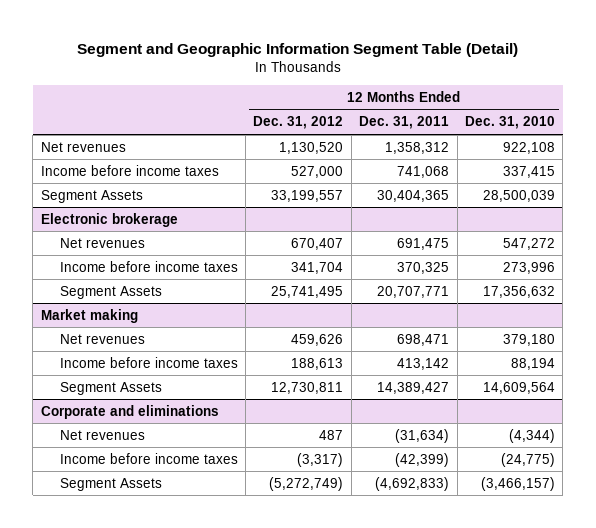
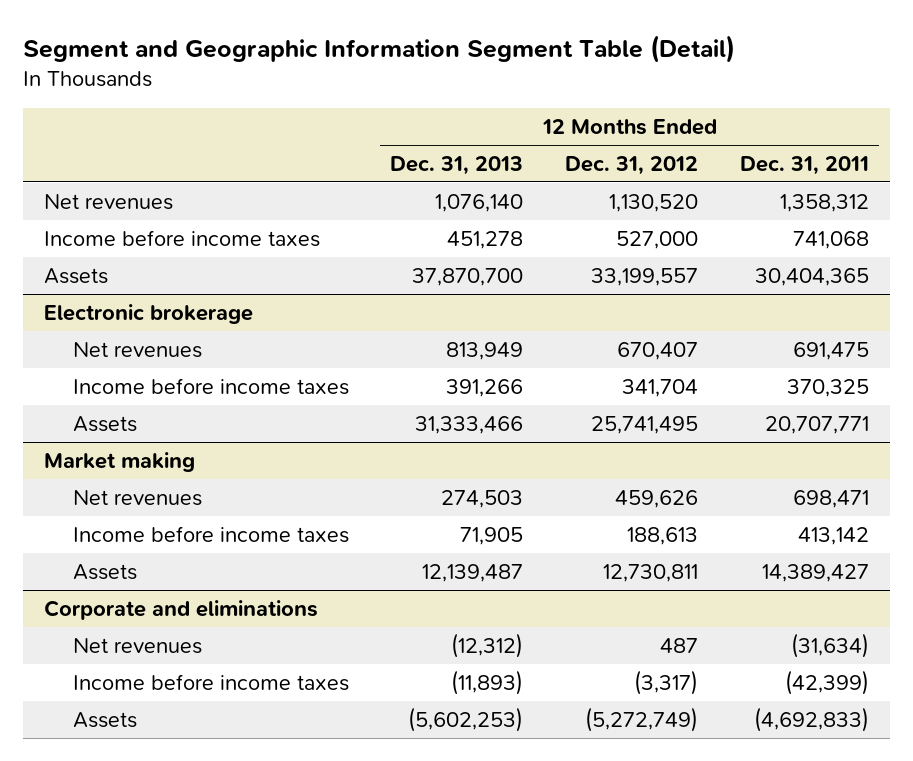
- | 12 Months Ended Dec. 31, 2012 | 12 Months Ended Dec. 31, 2011 | 12 Months Ended Dec. 31, 2010
+ | 12 Months Ended Dec. 31, 2013 | 12 Months Ended Dec. 31, 2012 | 12 Months Ended Dec. 31, 2011
- Segment Assets | 33,199,557 | 30,404,365 | 28,500,039
+ Assets | 37,870,700 | 33,199,557 | 30,404,365
@ Electronic brokerage
- Segment Assets | 25,741,495 | 20,707,771 | 17,356,632
+ Assets | 31,333,466 | 25,741,495 | 20,707,771
@ Market making
- Segment Assets | 12,730,811 | 14,389,427 | 14,609,564
+ Assets | 12,139,487 | 12,730,811 | 14,389,427
@ Corporate and eliminations
- Segment Assets | (5,272,749) | (4,692,833) | (3,466,157)
+ Assets | (5,602,253) | (5,272,749) | (4,692,833)

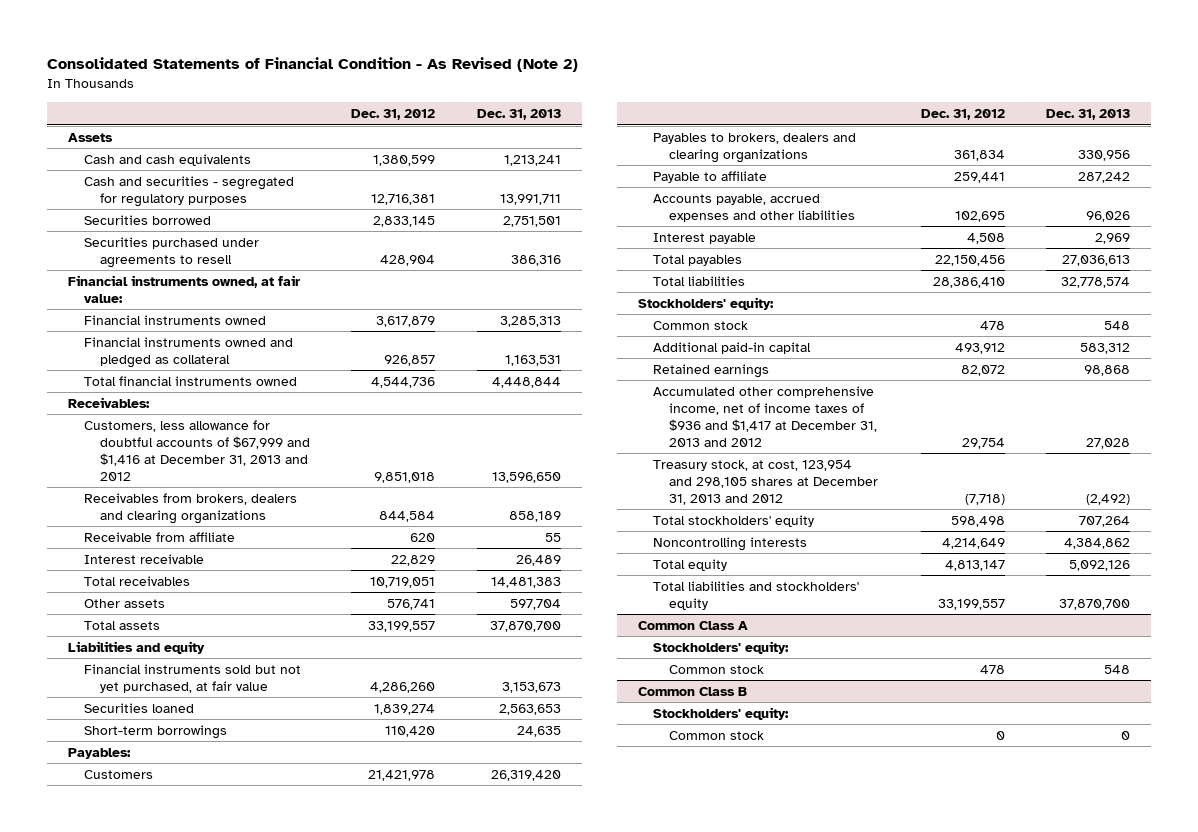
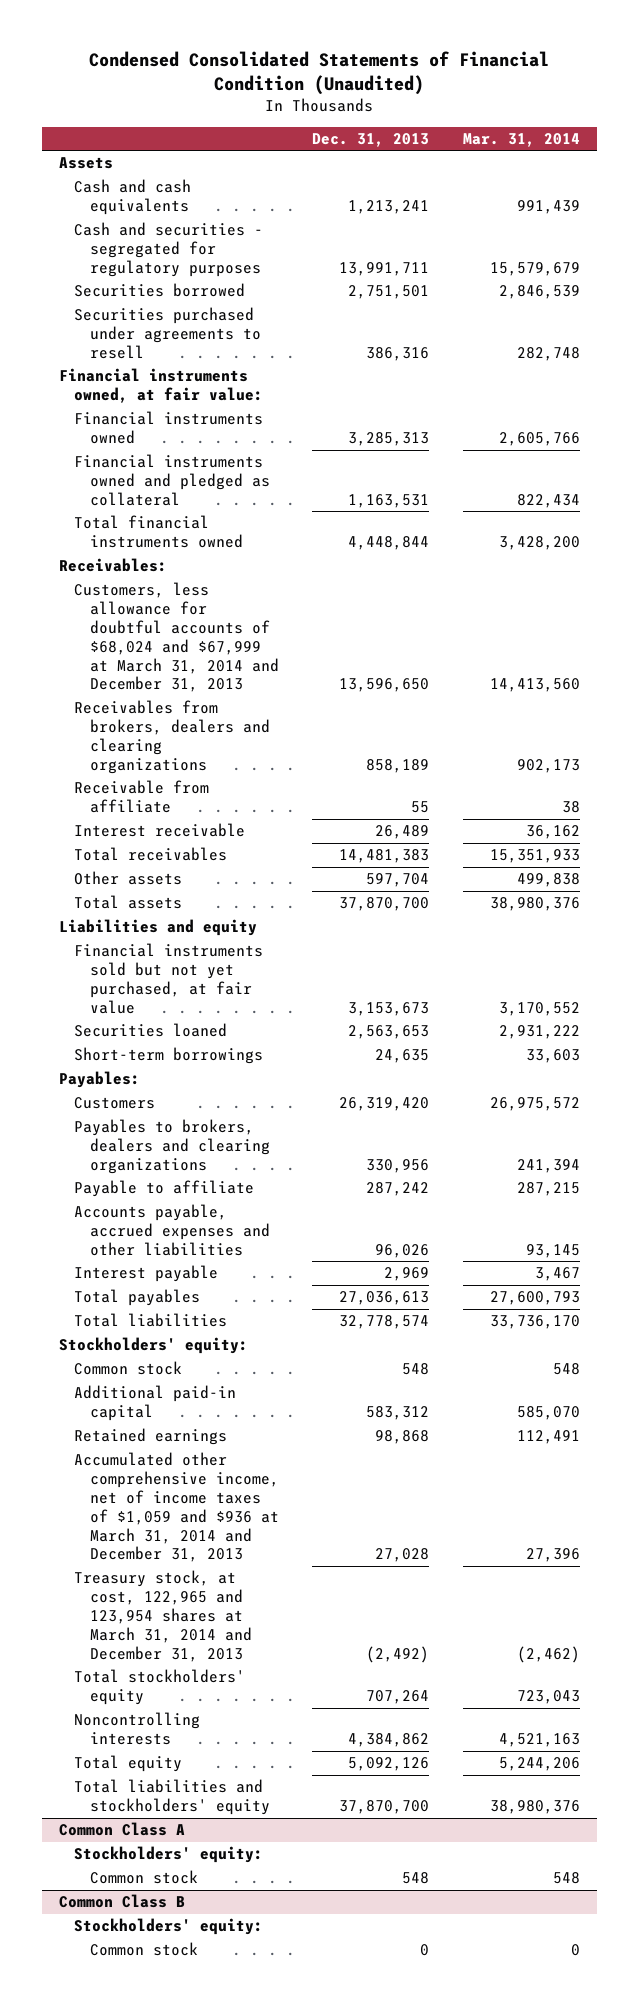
- Consolidated Statements of Financial Condition - As Revised (Note 2)
+ Condensed Consolidated Statements of Financial Condition (Unaudited)
- | Dec. 31, 2012 | Dec. 31, 2013
+ | Dec. 31, 2013 | Mar. 31, 2014
- Customers, less allowance for doubtful accounts of $67,999 and $1,416 at December 31, 2013 and 2012 | 9,851,018 | 13,596,650
+ Customers, less allowance for doubtful accounts of $68,024 and $67,999 at March 31, 2014 and December 31, 2013 | 13,596,650 | 14,413,560
- Accumulated other comprehensive income, net of income taxes of $936 and $1,417 at December 31, 2013 and 2012 | 29,754 | 27,028
- Treasury stock, at cost, 123,954 and 298,105 shares at December 31, 2013 and 2012 | (7,718) | (2,492)
+ Accumulated other comprehensive income, net of income taxes of $1,059 and $936 at March 31, 2014 and December 31, 2013 | 27,028 | 27,396
+ Treasury stock, at cost, 122,965 and 123,954 shares at March 31, 2014 and December 31, 2013 | (2,492) | (2,462)

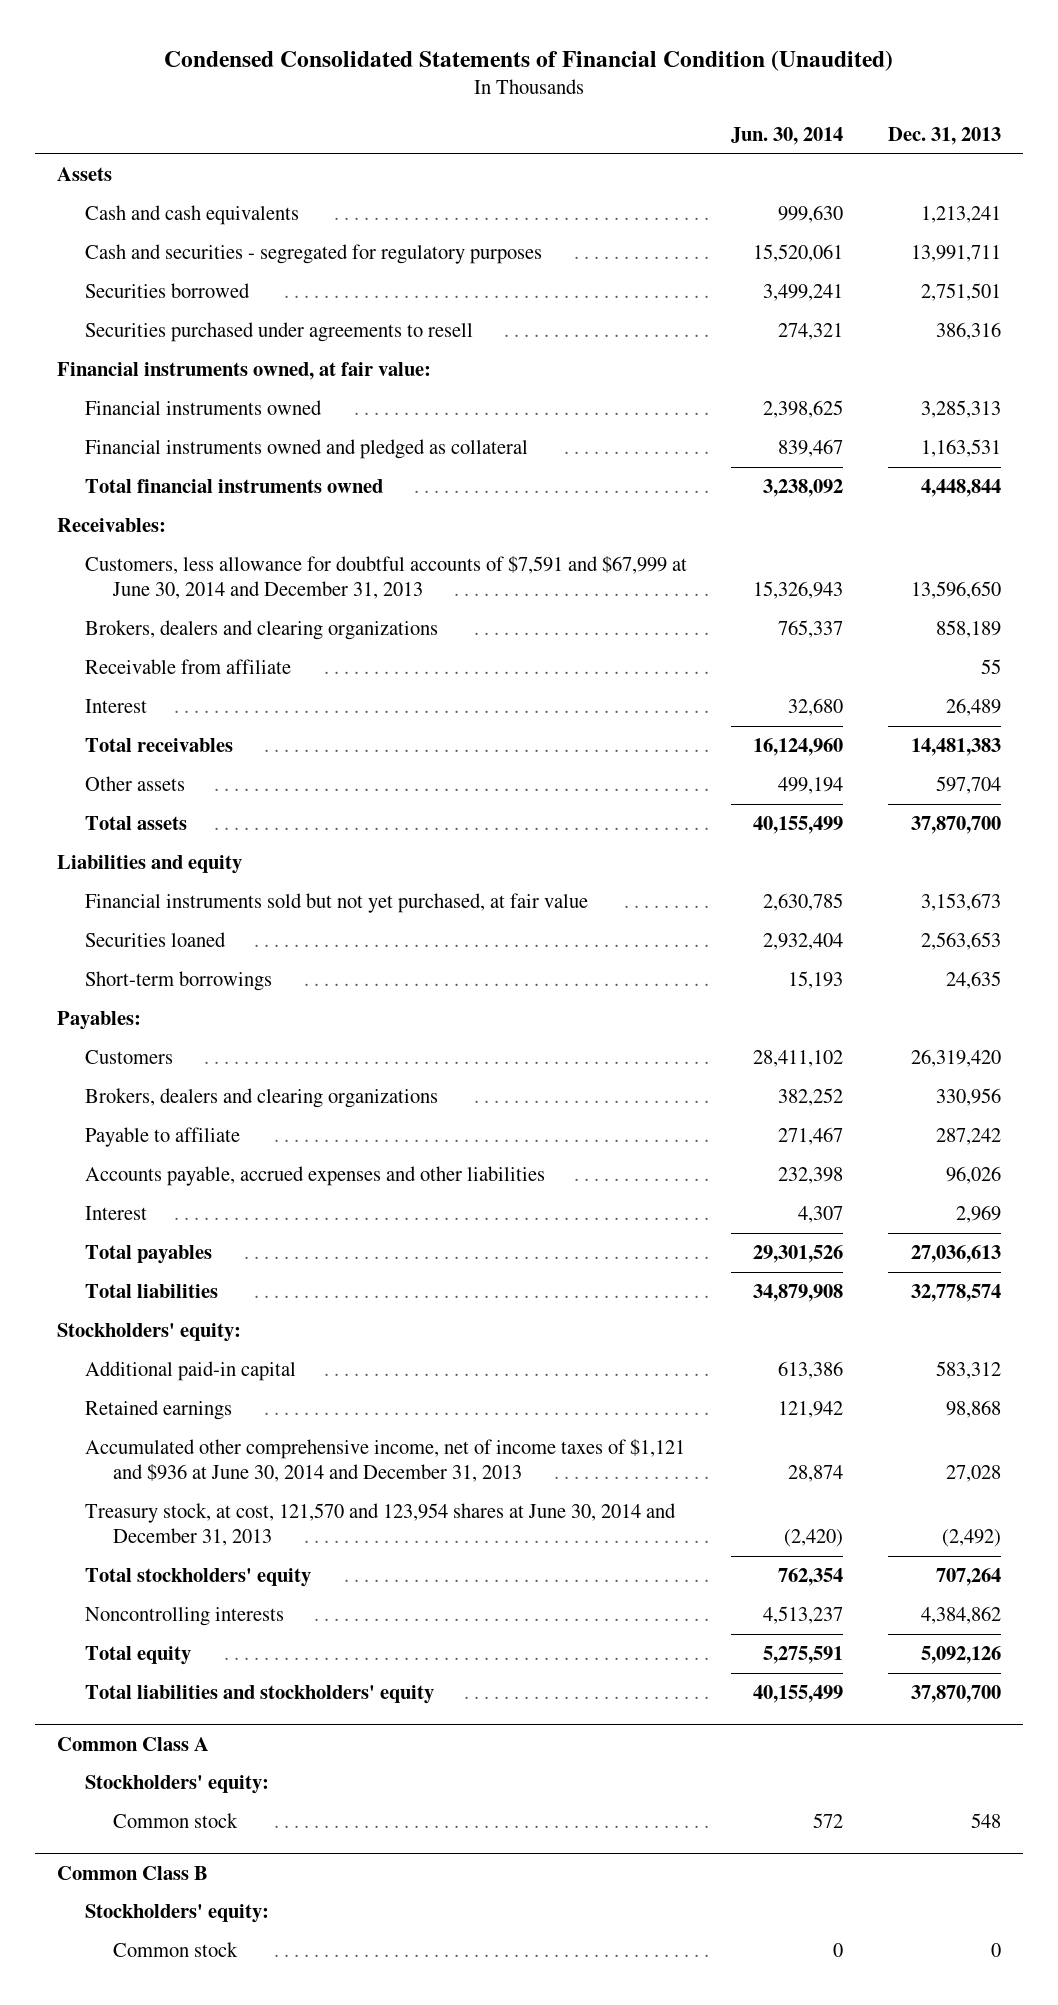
- | Dec. 31, 2013 | Mar. 31, 2014
+ | Jun. 30, 2014 | Dec. 31, 2013
- Customers, less allowance for doubtful accounts of $68,024 and $67,999 at March 31, 2014 and December 31, 2013 | 13,596,650 | 14,413,560
- Receivables from brokers, dealers and clearing organizations | 858,189 | 902,173
+ Customers, less allowance for doubtful accounts of $7,591 and $67,999 at June 30, 2014 and December 31, 2013 | 15,326,943 | 13,596,650
+ Brokers, dealers and clearing organizations | 765,337 | 858,189
- Interest receivable | 26,489 | 36,162
+ Interest | 32,680 | 26,489
- Payables to brokers, dealers and clearing organizations | 330,956 | 241,394
+ Brokers, dealers and clearing organizations | 382,252 | 330,956
- Interest payable | 2,969 | 3,467
+ Interest | 4,307 | 2,969
- Common stock | 548 | 548
- Accumulated other comprehensive income, net of income taxes of $1,059 and $936 at March 31, 2014 and December 31, 2013 | 27,028 | 27,396
- Treasury stock, at cost, 122,965 and 123,954 shares at March 31, 2014 and December 31, 2013 | (2,492) | (2,462)
+ Accumulated other comprehensive income, net of income taxes of $1,121 and $936 at June 30, 2014 and December 31, 2013 | 28,874 | 27,028
+ Treasury stock, at cost, 121,570 and 123,954 shares at June 30, 2014 and December 31, 2013 | (2,420) | (2,492)

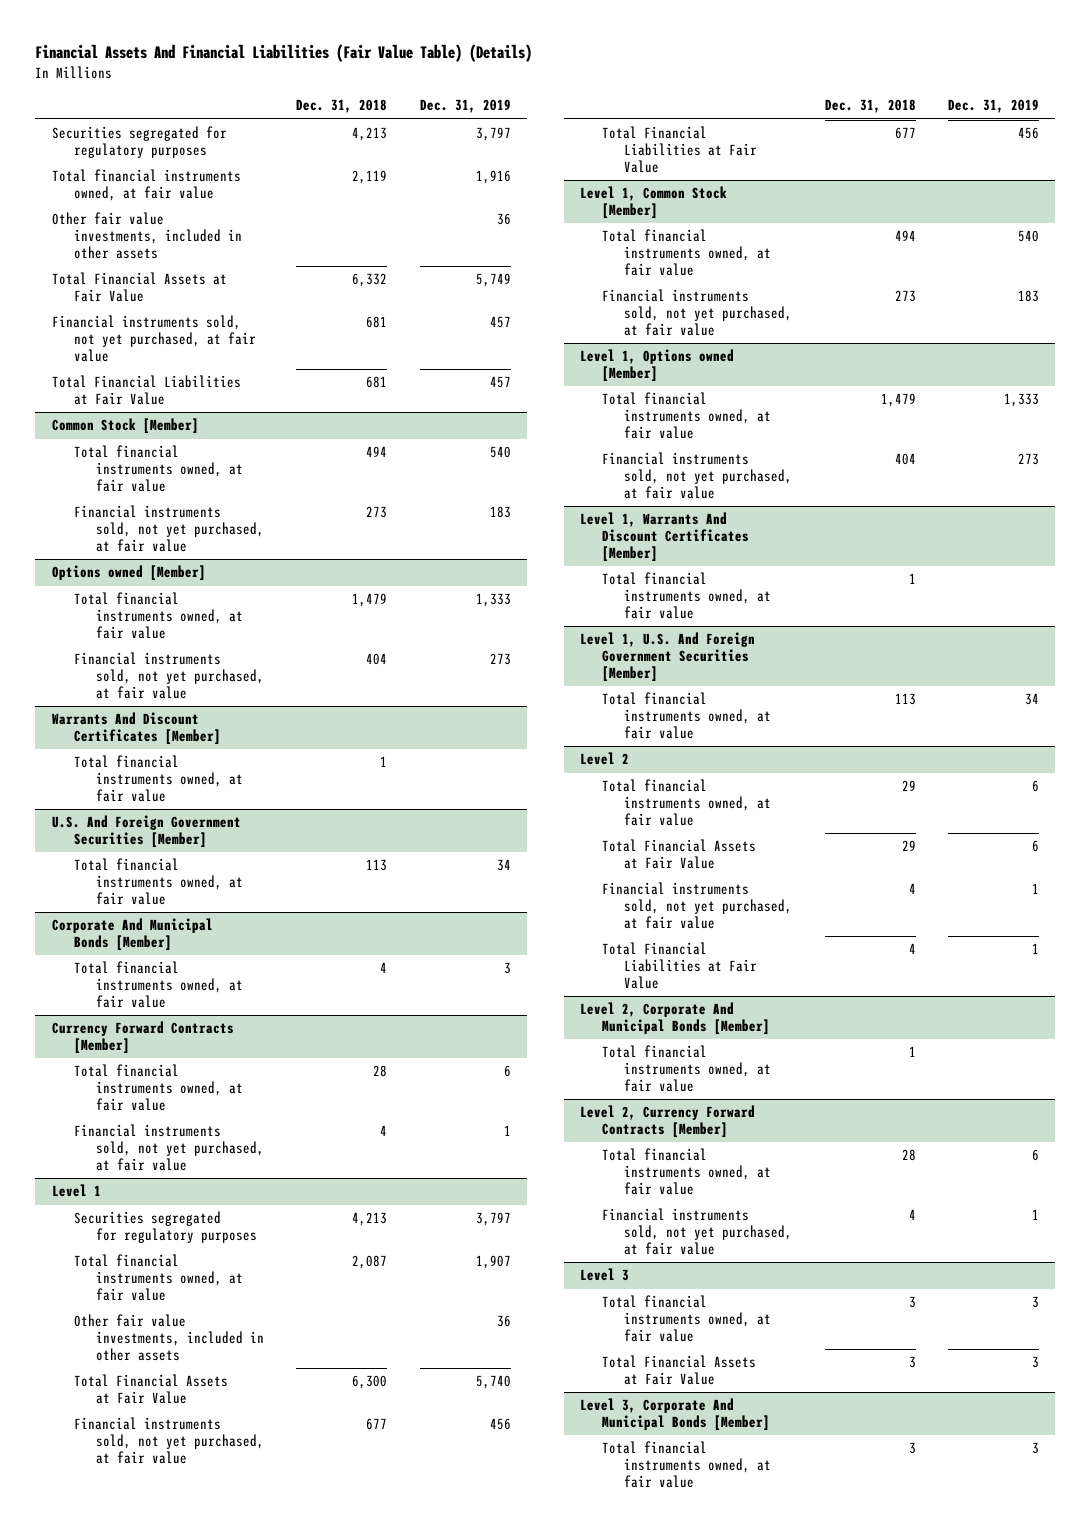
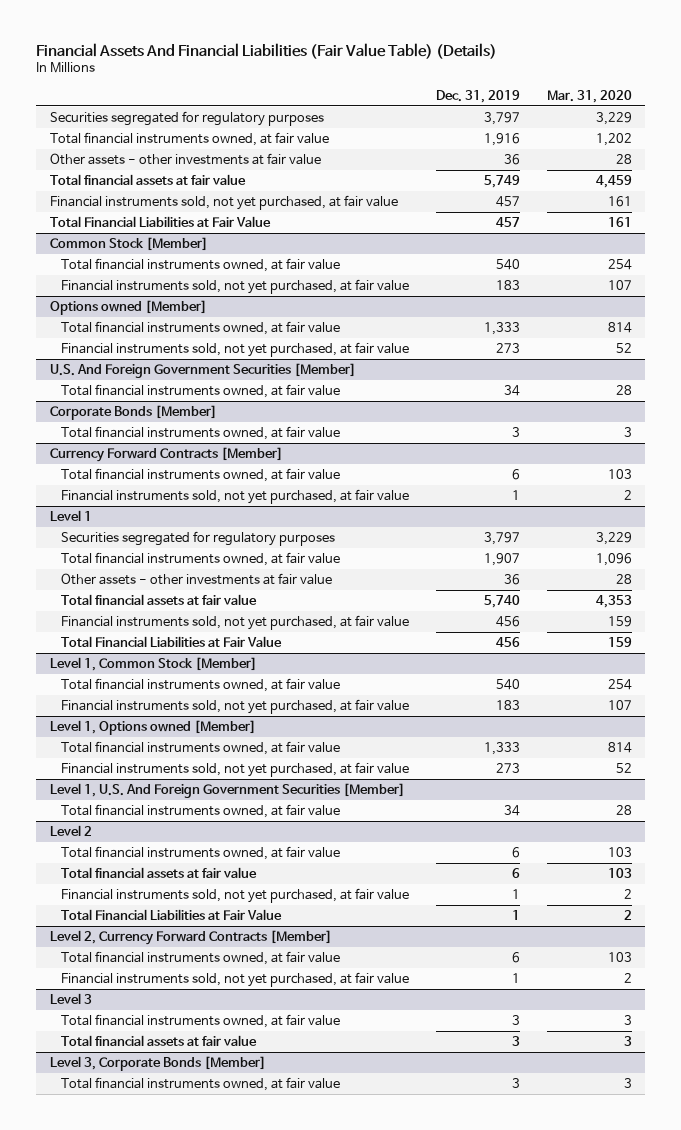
- | Dec. 31, 2018 | Dec. 31, 2019
+ | Dec. 31, 2019 | Mar. 31, 2020
- Other fair value investments, included in other assets | | 36
- Total Financial Assets at Fair Value | 6,332 | 5,749
+ Other assets - other investments at fair value | 36 | 28
+ Total financial assets at fair value | 5,749 | 4,459
- Warrants And Discount Certificates [Member]
- Total financial instruments owned, at fair value | 1 |
- Corporate And Municipal Bonds [Member]
+ Corporate Bonds [Member]
@ Level 1
- Other fair value investments, included in other assets | | 36
- Total Financial Assets at Fair Value | 6,300 | 5,740
+ Other assets - other investments at fair value | 36 | 28
+ Total financial assets at fair value | 5,740 | 4,353
- Level 1, Warrants And Discount Certificates [Member]
- Total financial instruments owned, at fair value | 1 |
@ Level 2
- Total Financial Assets at Fair Value | 29 | 6
+ Total financial assets at fair value | 6 | 103
- Level 2, Corporate And Municipal Bonds [Member]
- Total financial instruments owned, at fair value | 1 |
@ Level 3
- Total Financial Assets at Fair Value | 3 | 3
- Level 3, Corporate And Municipal Bonds [Member]
@ Level 3
+ Total financial assets at fair value | 3 | 3
+ Level 3, Corporate Bonds [Member]

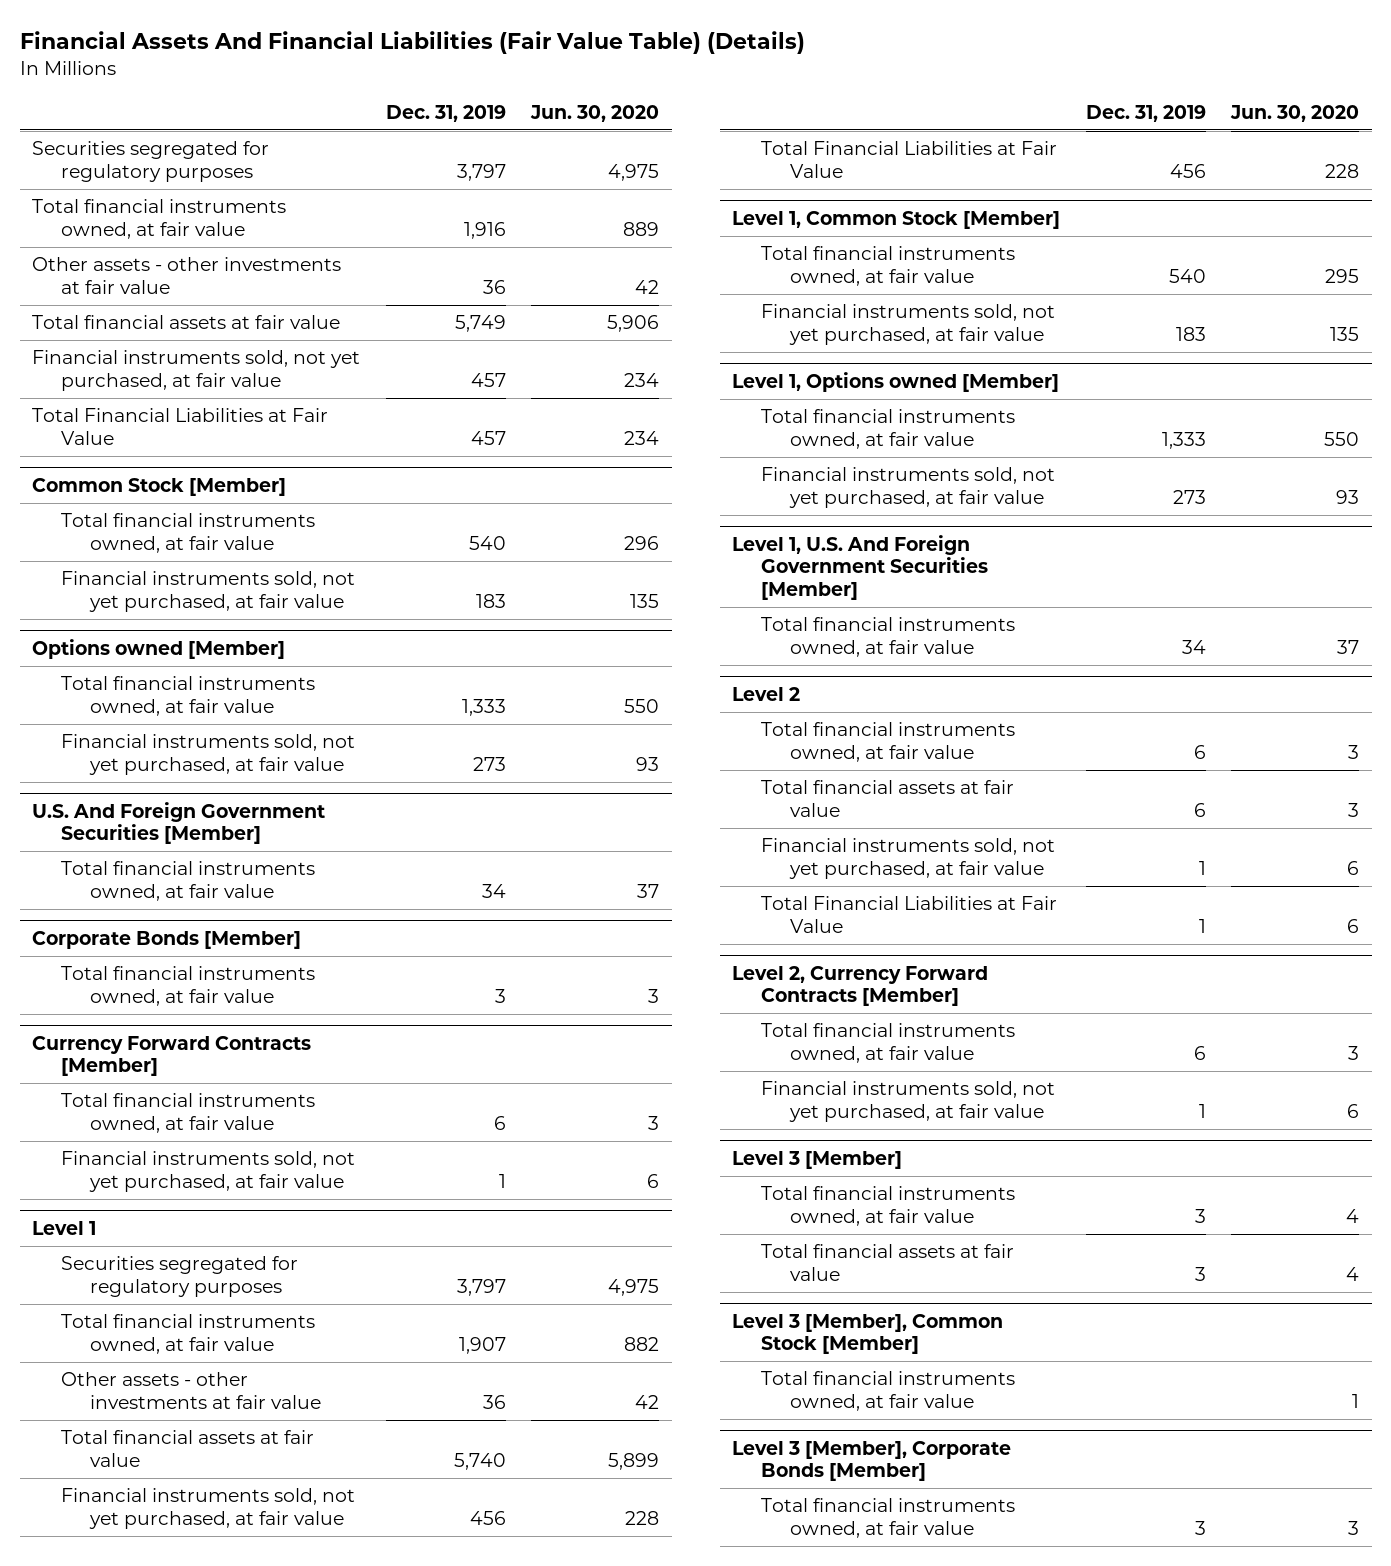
- | Dec. 31, 2019 | Mar. 31, 2020
+ | Dec. 31, 2019 | Jun. 30, 2020
- Level 3
+ Level 3 [Member]
- Level 3, Corporate Bonds [Member]
+ Level 3 [Member], Common Stock [Member]
+ Total financial instruments owned, at fair value | | 1
+ Level 3 [Member], Corporate Bonds [Member]

